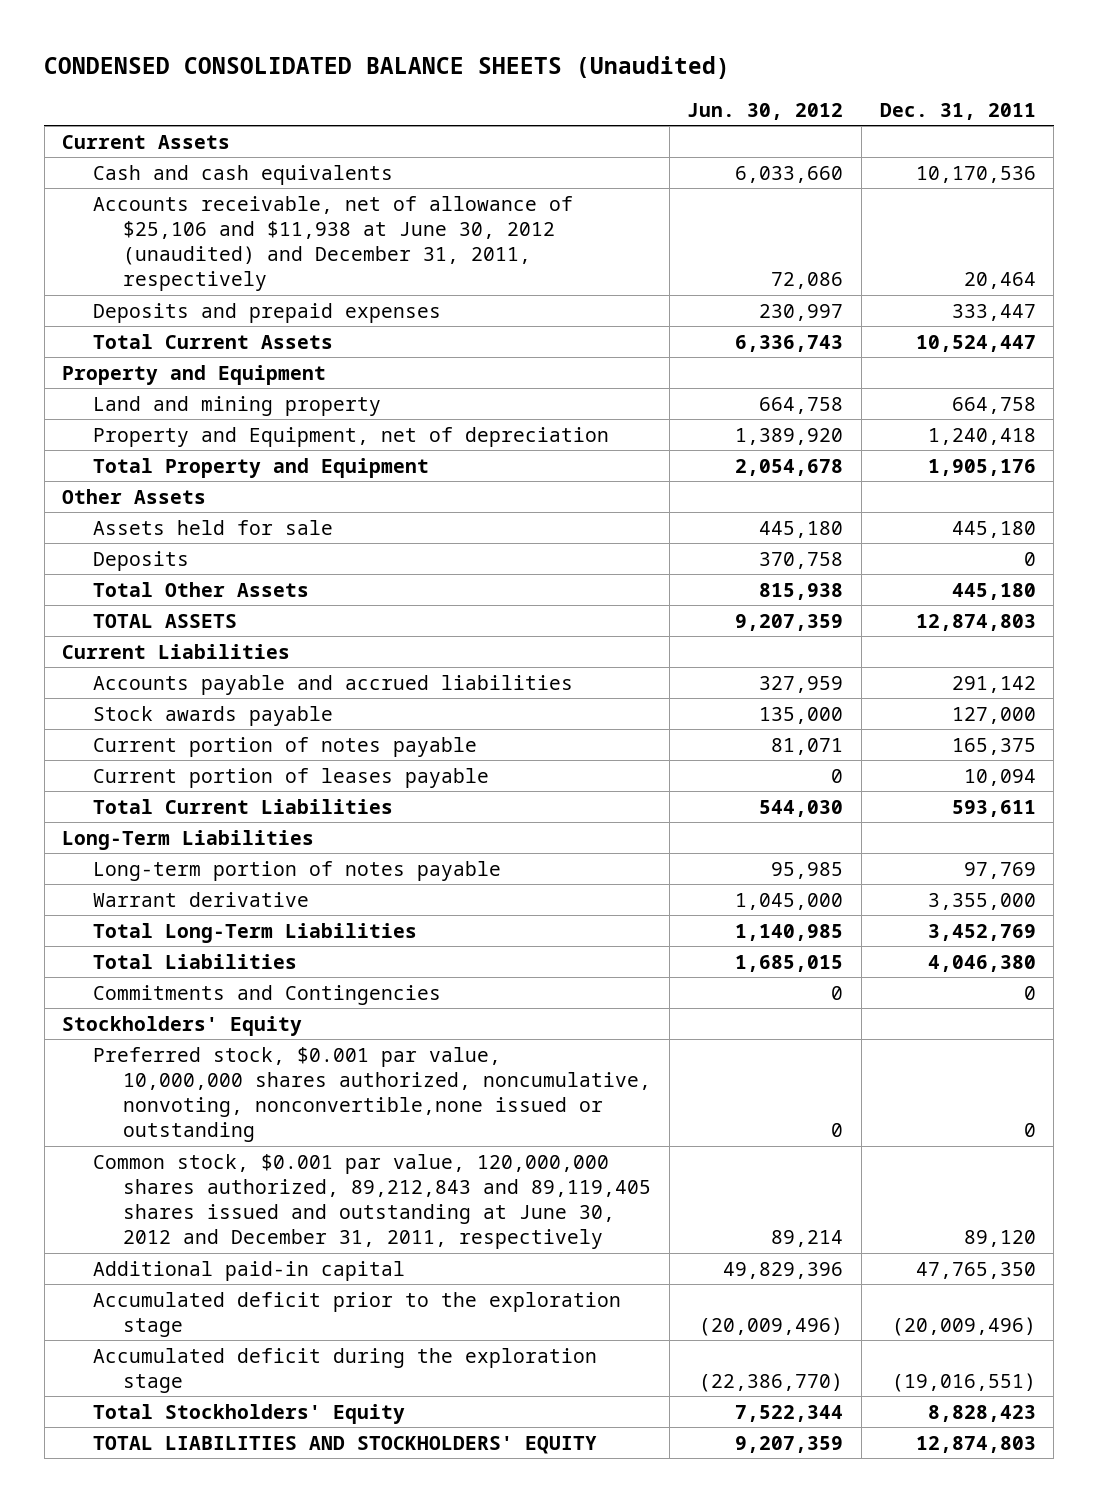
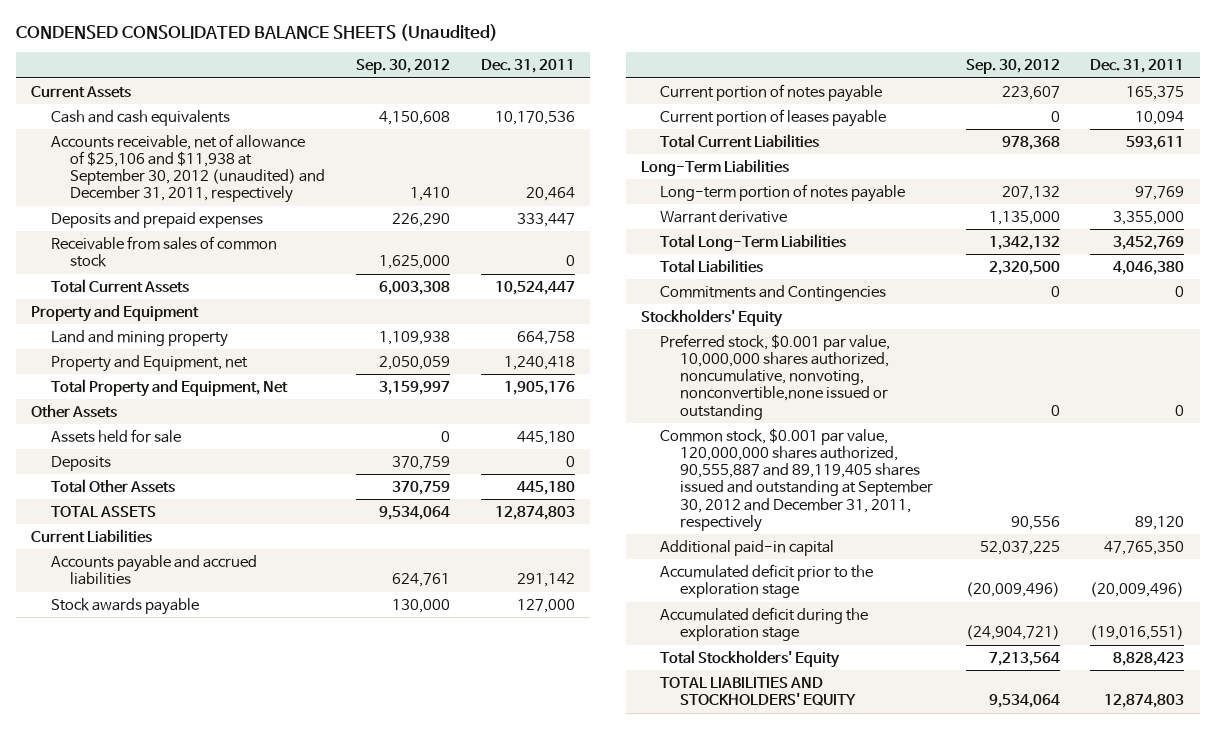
- | Jun. 30, 2012 | Dec. 31, 2011
+ | Sep. 30, 2012 | Dec. 31, 2011
- Accounts receivable, net of allowance of $25,106 and $11,938 at June 30, 2012 (unaudited) and December 31, 2011, respectively | 72,086 | 20,464
+ Accounts receivable, net of allowance of $25,106 and $11,938 at September 30, 2012 (unaudited) and December 31, 2011, respectively | 1,410 | 20,464
+ Receivable from sales of common stock | 1,625,000 | 0
- Property and Equipment, net of depreciation | 1,389,920 | 1,240,418
- Total Property and Equipment | 2,054,678 | 1,905,176
+ Property and Equipment, net | 2,050,059 | 1,240,418
+ Total Property and Equipment, Net | 3,159,997 | 1,905,176
- Common stock, $0.001 par value, 120,000,000 shares authorized, 89,212,843 and 89,119,405 shares issued and outstanding at June 30, 2012 and December 31, 2011, respectively | 89,214 | 89,120
+ Common stock, $0.001 par value, 120,000,000 shares authorized, 90,555,887 and 89,119,405 shares issued and outstanding at September 30, 2012 and December 31, 2011, respectively | 90,556 | 89,120

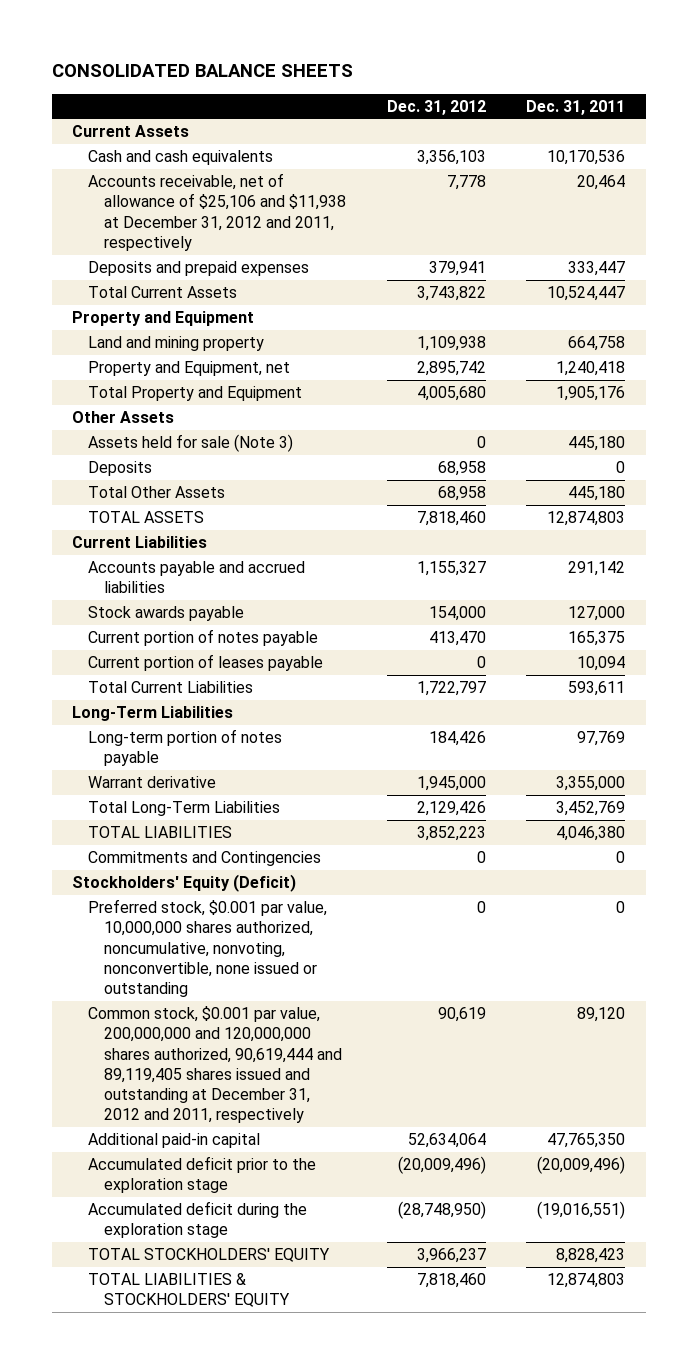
- CONDENSED CONSOLIDATED BALANCE SHEETS (Unaudited)
+ CONSOLIDATED BALANCE SHEETS
- | Sep. 30, 2012 | Dec. 31, 2011
+ | Dec. 31, 2012 | Dec. 31, 2011
- Accounts receivable, net of allowance of $25,106 and $11,938 at September 30, 2012 (unaudited) and December 31, 2011, respectively | 1,410 | 20,464
+ Accounts receivable, net of allowance of $25,106 and $11,938 at December 31, 2012 and 2011, respectively | 7,778 | 20,464
- Receivable from sales of common stock | 1,625,000 | 0
- Total Property and Equipment, Net | 3,159,997 | 1,905,176
+ Total Property and Equipment | 4,005,680 | 1,905,176
- Assets held for sale | 0 | 445,180
+ Assets held for sale (Note 3) | 0 | 445,180
- Total Liabilities | 2,320,500 | 4,046,380
+ TOTAL LIABILITIES | 3,852,223 | 4,046,380
- Stockholders' Equity
- Preferred stock, $0.001 par value, 10,000,000 shares authorized, noncumulative, nonvoting, nonconvertible,none issued or outstanding | 0 | 0
- Common stock, $0.001 par value, 120,000,000 shares authorized, 90,555,887 and 89,119,405 shares issued and outstanding at September 30, 2012 and December 31, 2011, respectively | 90,556 | 89,120
+ Stockholders' Equity (Deficit)
+ Preferred stock, $0.001 par value, 10,000,000 shares authorized, noncumulative, nonvoting, nonconvertible, none issued or outstanding | 0 | 0
+ Common stock, $0.001 par value, 200,000,000 and 120,000,000 shares authorized, 90,619,444 and 89,119,405 shares issued and outstanding at December 31, 2012 and 2011, respectively | 90,619 | 89,120
- Total Stockholders' Equity | 7,213,564 | 8,828,423
- TOTAL LIABILITIES AND STOCKHOLDERS' EQUITY | 9,534,064 | 12,874,803
+ TOTAL STOCKHOLDERS' EQUITY | 3,966,237 | 8,828,423
+ TOTAL LIABILITIES & STOCKHOLDERS' EQUITY | 7,818,460 | 12,874,803

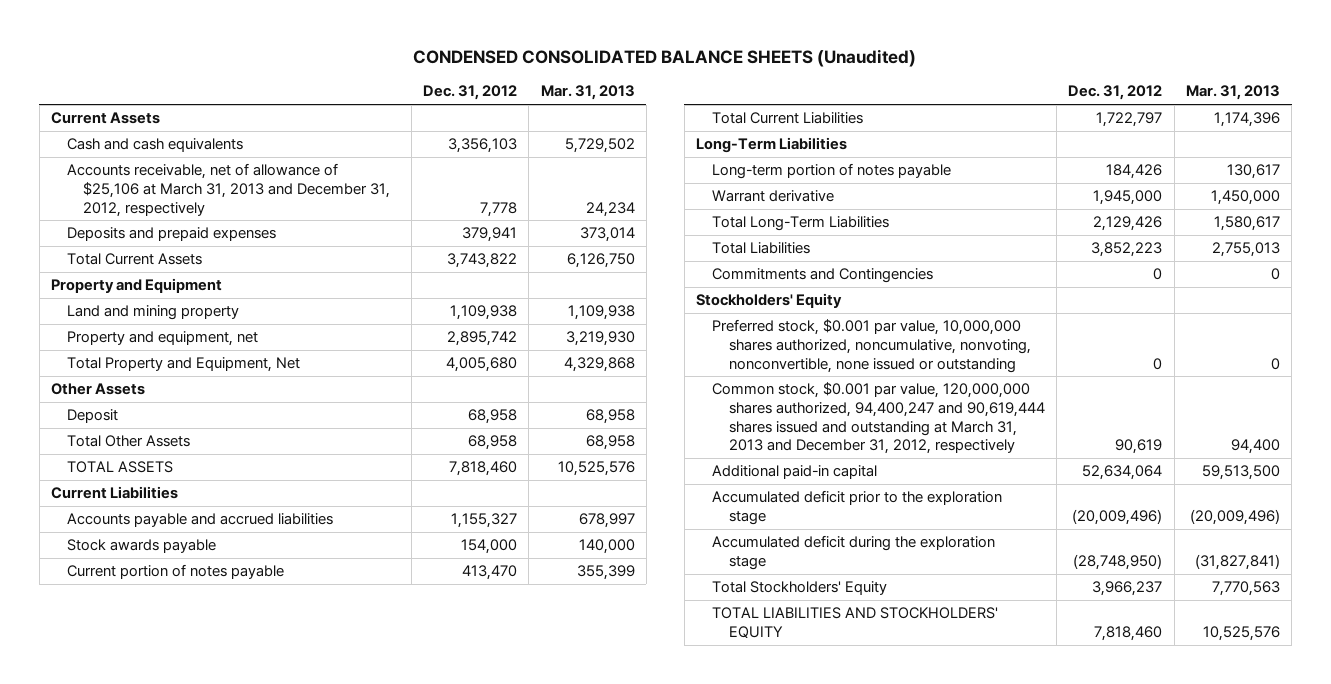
- CONSOLIDATED BALANCE SHEETS
+ CONDENSED CONSOLIDATED BALANCE SHEETS (Unaudited)
- | Dec. 31, 2012 | Dec. 31, 2011
+ | Dec. 31, 2012 | Mar. 31, 2013
- Accounts receivable, net of allowance of $25,106 and $11,938 at December 31, 2012 and 2011, respectively | 7,778 | 20,464
+ Accounts receivable, net of allowance of $25,106 at March 31, 2013 and December 31, 2012, respectively | 7,778 | 24,234
- Property and Equipment, net | 2,895,742 | 1,240,418
- Total Property and Equipment | 4,005,680 | 1,905,176
+ Property and equipment, net | 2,895,742 | 3,219,930
+ Total Property and Equipment, Net | 4,005,680 | 4,329,868
- Assets held for sale (Note 3) | 0 | 445,180
- Deposits | 68,958 | 0
+ Deposit | 68,958 | 68,958
- Current portion of leases payable | 0 | 10,094
- TOTAL LIABILITIES | 3,852,223 | 4,046,380
+ Total Liabilities | 3,852,223 | 2,755,013
- Stockholders' Equity (Deficit)
+ Stockholders' Equity
- Common stock, $0.001 par value, 200,000,000 and 120,000,000 shares authorized, 90,619,444 and 89,119,405 shares issued and outstanding at December 31, 2012 and 2011, respectively | 90,619 | 89,120
+ Common stock, $0.001 par value, 120,000,000 shares authorized, 94,400,247 and 90,619,444 shares issued and outstanding at March 31, 2013 and December 31, 2012, respectively | 90,619 | 94,400
- TOTAL STOCKHOLDERS' EQUITY | 3,966,237 | 8,828,423
- TOTAL LIABILITIES & STOCKHOLDERS' EQUITY | 7,818,460 | 12,874,803
+ Total Stockholders' Equity | 3,966,237 | 7,770,563
+ TOTAL LIABILITIES AND STOCKHOLDERS' EQUITY | 7,818,460 | 10,525,576

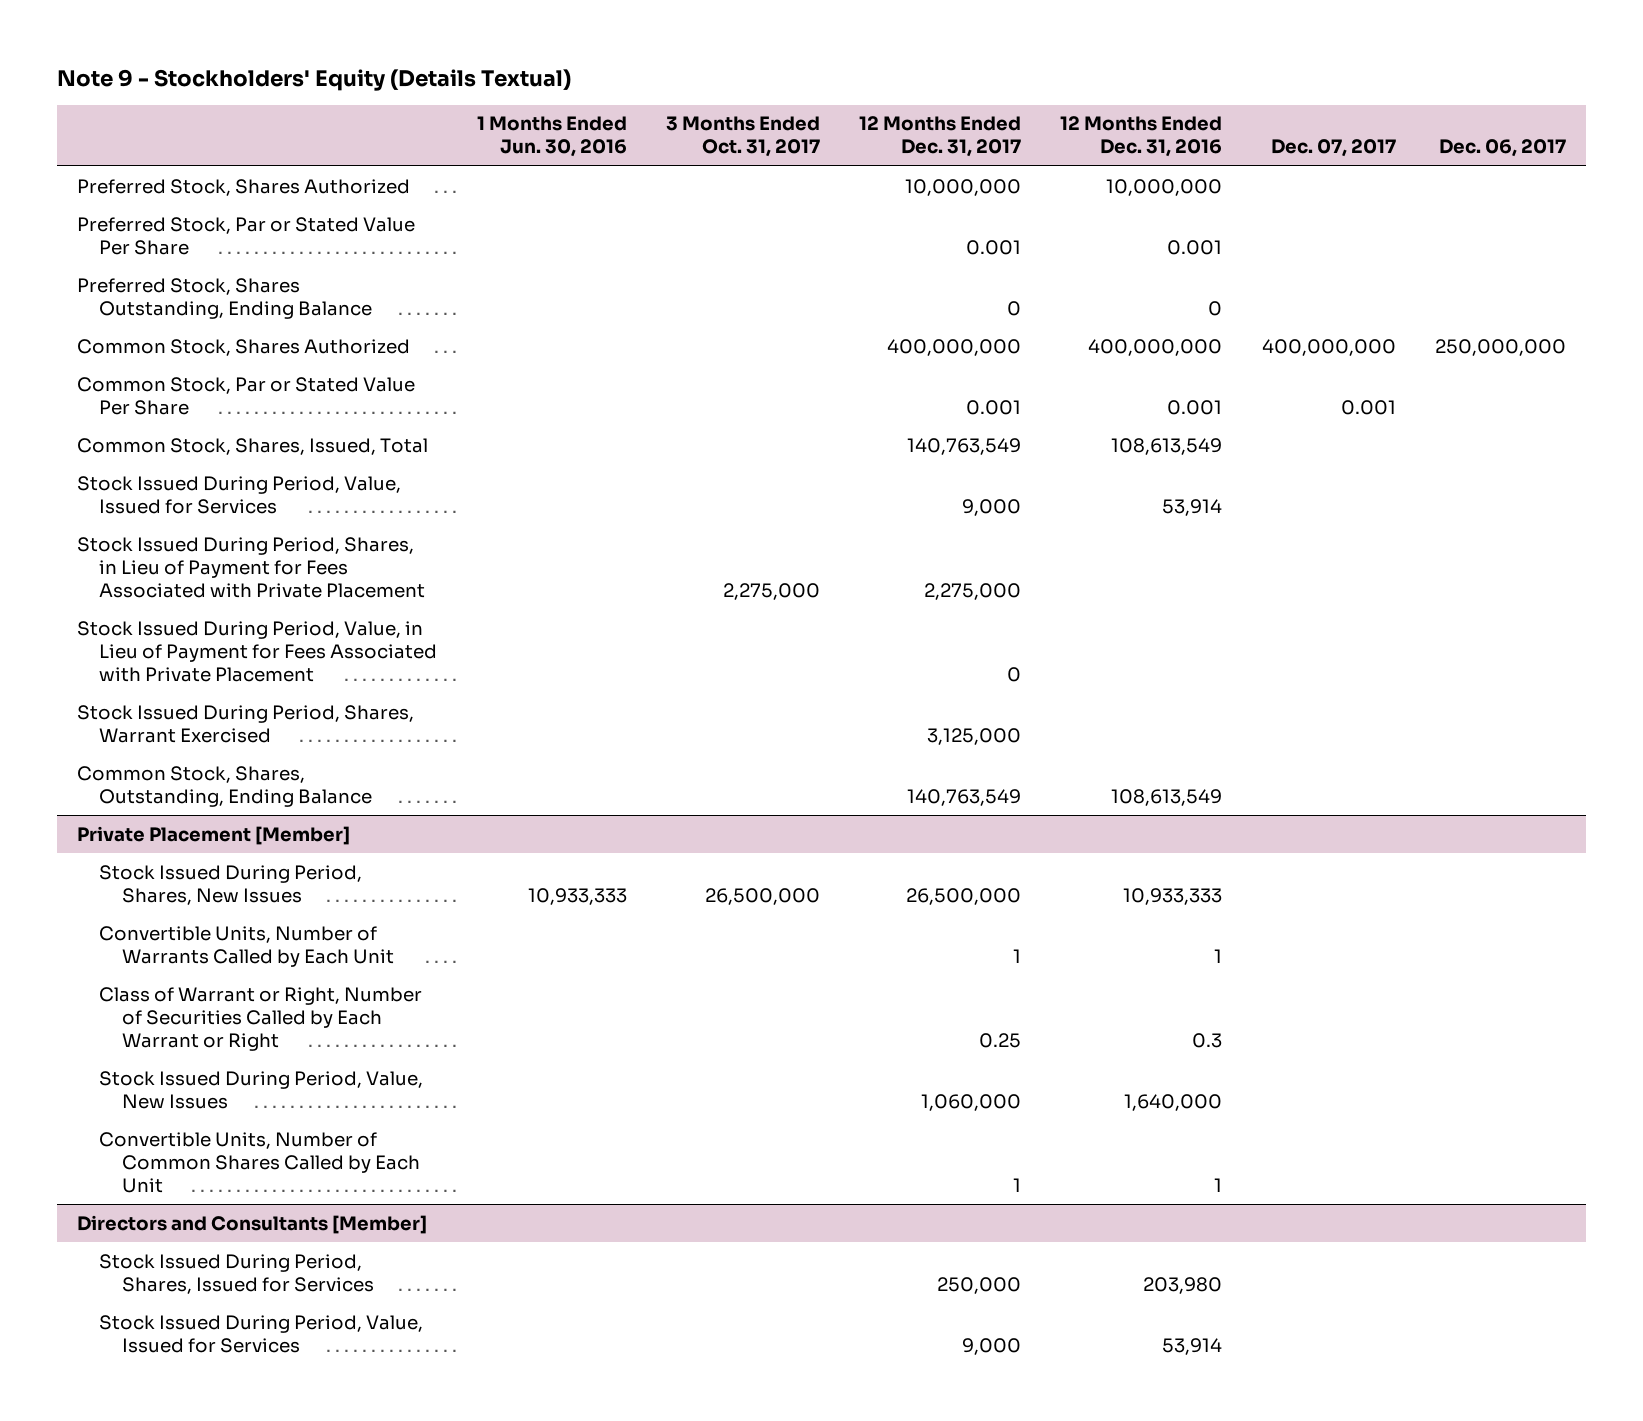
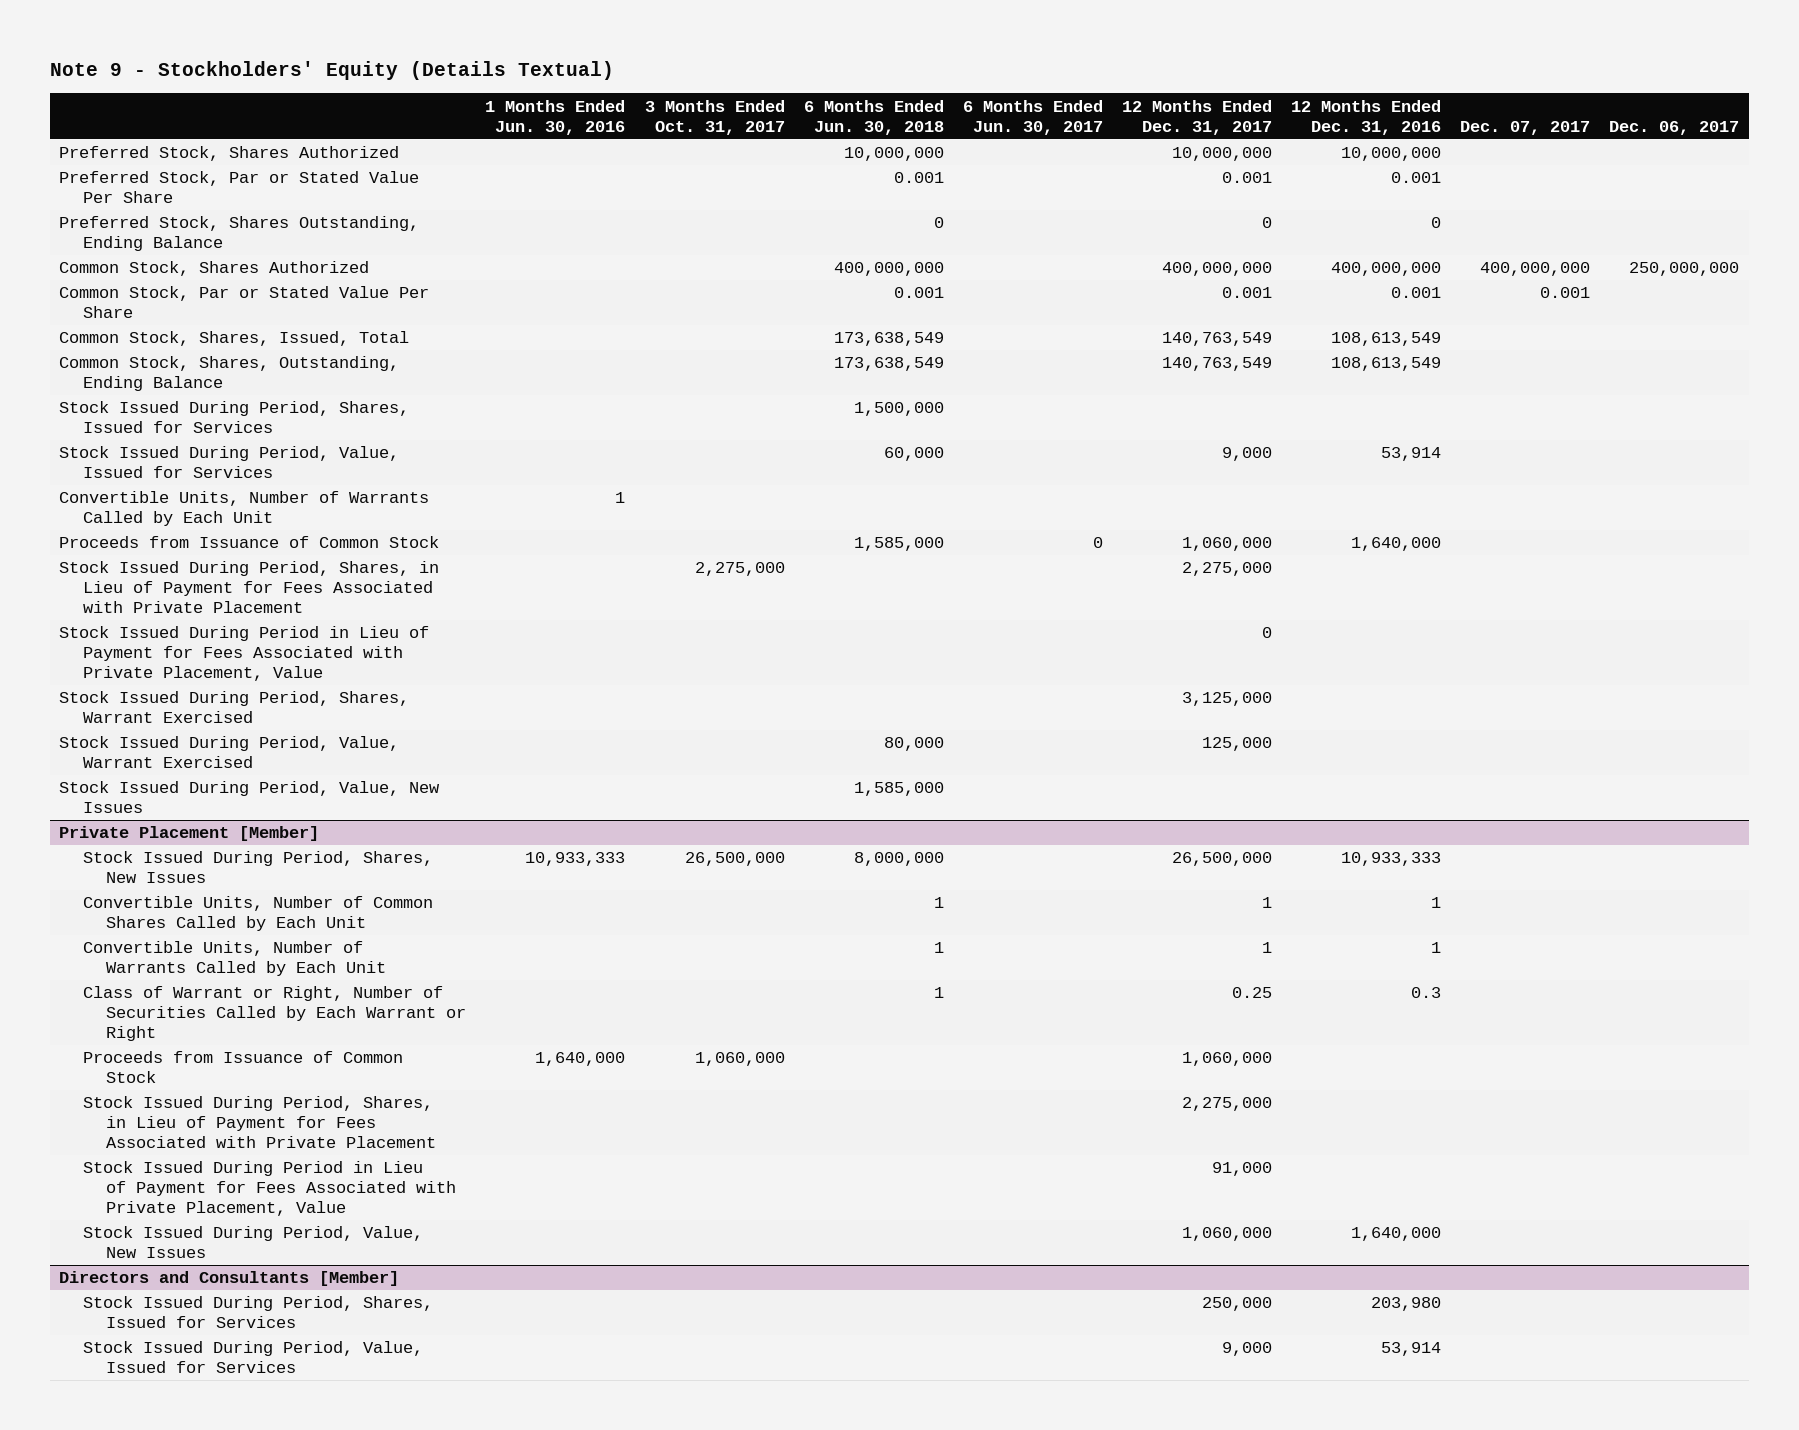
- | 1 Months Ended Jun. 30, 2016 | 3 Months Ended Oct. 31, 2017 | 12 Months Ended Dec. 31, 2017 | 12 Months Ended Dec. 31, 2016 | Dec. 07, 2017 | Dec. 06, 2017
+ | 1 Months Ended Jun. 30, 2016 | 3 Months Ended Oct. 31, 2017 | 6 Months Ended Jun. 30, 2018 | 6 Months Ended Jun. 30, 2017 | 12 Months Ended Dec. 31, 2017 | 12 Months Ended Dec. 31, 2016 | Dec. 07, 2017 | Dec. 06, 2017
moved up: Common Stock, Shares, Outstanding, Ending Balance | | | 173,638,549 | | 140,763,549 | 108,613,549 | |
+ Stock Issued During Period, Shares, Issued for Services | | | 1,500,000 | | | | |
+ Convertible Units, Number of Warrants Called by Each Unit | 1 | | | | | | |
+ Proceeds from Issuance of Common Stock | | | 1,585,000 | 0 | 1,060,000 | 1,640,000 | |
- Stock Issued During Period, Value, in Lieu of Payment for Fees Associated with Private Placement | | | 0 | | |
+ Stock Issued During Period in Lieu of Payment for Fees Associated with Private Placement, Value | | | | | 0 | | |
+ Stock Issued During Period, Value, Warrant Exercised | | | 80,000 | | 125,000 | | |
+ Stock Issued During Period, Value, New Issues | | | 1,585,000 | | | | |
@ Private Placement [Member]
moved up: Convertible Units, Number of Common Shares Called by Each Unit | | | 1 | | 1 | 1 | |
+ Proceeds from Issuance of Common Stock | 1,640,000 | 1,060,000 | | | 1,060,000 | | |
+ Stock Issued During Period, Shares, in Lieu of Payment for Fees Associated with Private Placement | | | | | 2,275,000 | | |
+ Stock Issued During Period in Lieu of Payment for Fees Associated with Private Placement, Value | | | | | 91,000 | | |

